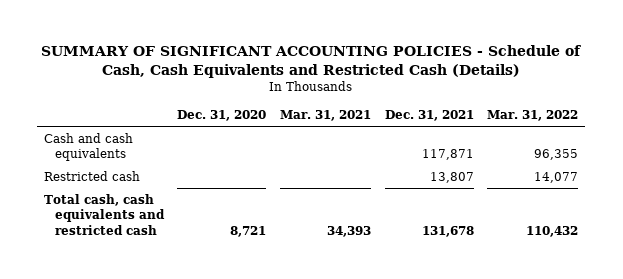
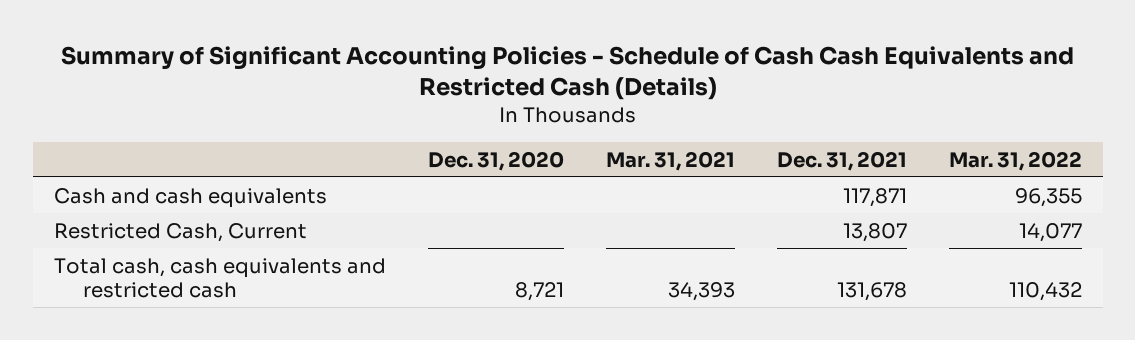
- SUMMARY OF SIGNIFICANT ACCOUNTING POLICIES - Schedule of Cash, Cash Equivalents and Restricted Cash (Details)
+ Summary of Significant Accounting Policies - Schedule of Cash Cash Equivalents and Restricted Cash (Details)
- Restricted cash | | | 13,807 | 14,077
+ Restricted Cash, Current | | | 13,807 | 14,077

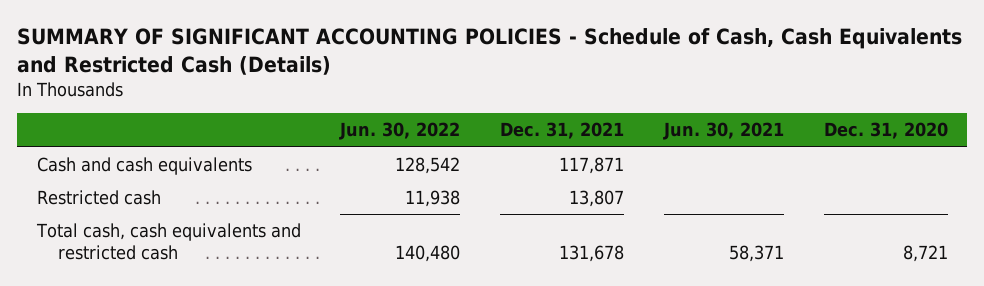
- Summary of Significant Accounting Policies - Schedule of Cash Cash Equivalents and Restricted Cash (Details)
+ SUMMARY OF SIGNIFICANT ACCOUNTING POLICIES - Schedule of Cash, Cash Equivalents and Restricted Cash (Details)
- | Dec. 31, 2020 | Mar. 31, 2021 | Dec. 31, 2021 | Mar. 31, 2022
+ | Jun. 30, 2022 | Dec. 31, 2021 | Jun. 30, 2021 | Dec. 31, 2020
- Restricted Cash, Current | | | 13,807 | 14,077
+ Restricted cash | 11,938 | 13,807 | |

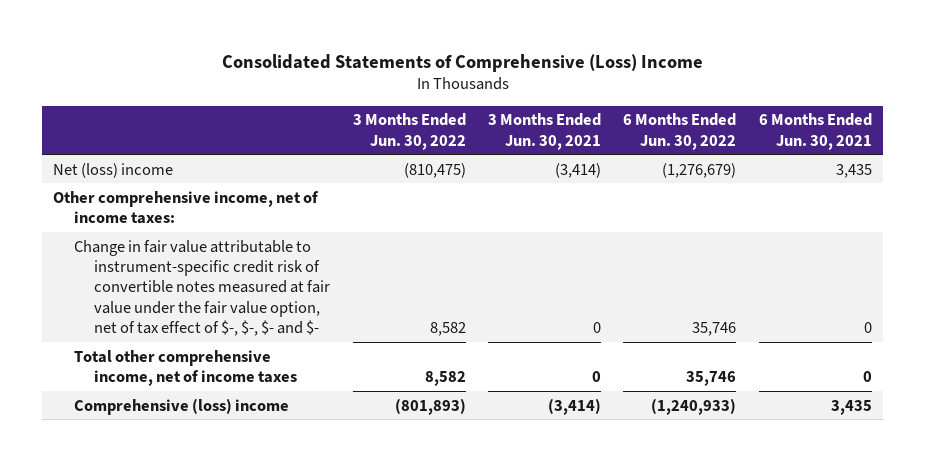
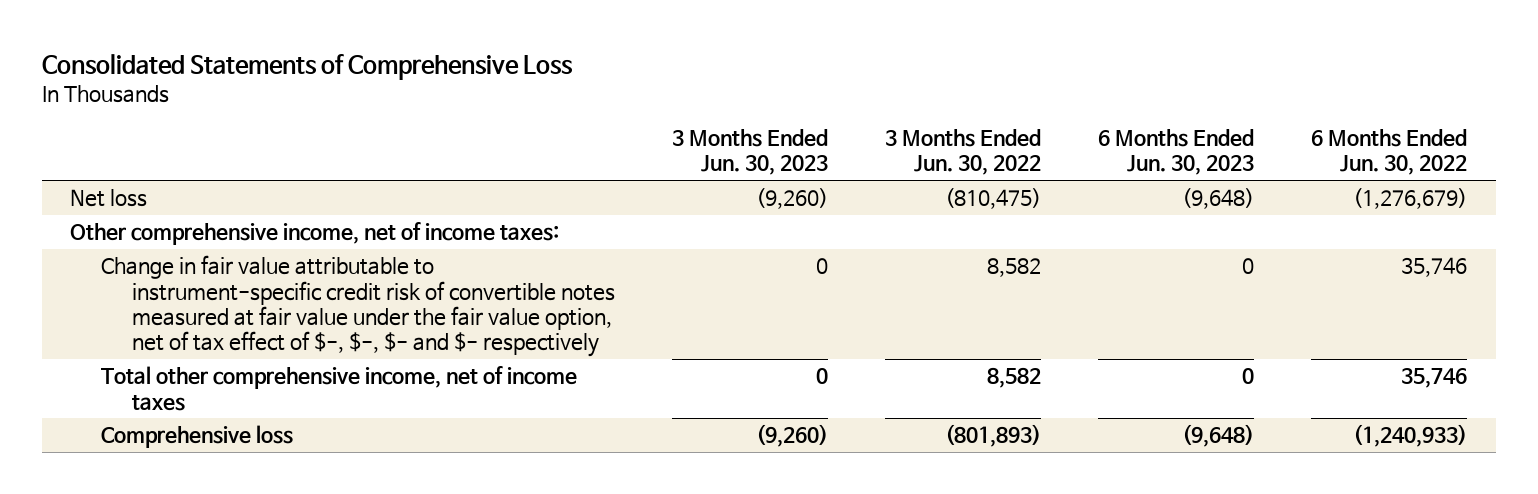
- Consolidated Statements of Comprehensive (Loss) Income
+ Consolidated Statements of Comprehensive Loss
- | 3 Months Ended Jun. 30, 2022 | 3 Months Ended Jun. 30, 2021 | 6 Months Ended Jun. 30, 2022 | 6 Months Ended Jun. 30, 2021
+ | 3 Months Ended Jun. 30, 2023 | 3 Months Ended Jun. 30, 2022 | 6 Months Ended Jun. 30, 2023 | 6 Months Ended Jun. 30, 2022
- Net (loss) income | (810,475) | (3,414) | (1,276,679) | 3,435
+ Net loss | (9,260) | (810,475) | (9,648) | (1,276,679)
- Change in fair value attributable to instrument-specific credit risk of convertible notes measured at fair value under the fair value option, net of tax effect of $-, $-, $- and $- | 8,582 | 0 | 35,746 | 0
+ Change in fair value attributable to instrument-specific credit risk of convertible notes measured at fair value under the fair value option, net of tax effect of $-, $-, $- and $- respectively | 0 | 8,582 | 0 | 35,746
- Comprehensive (loss) income | (801,893) | (3,414) | (1,240,933) | 3,435
+ Comprehensive loss | (9,260) | (801,893) | (9,648) | (1,240,933)

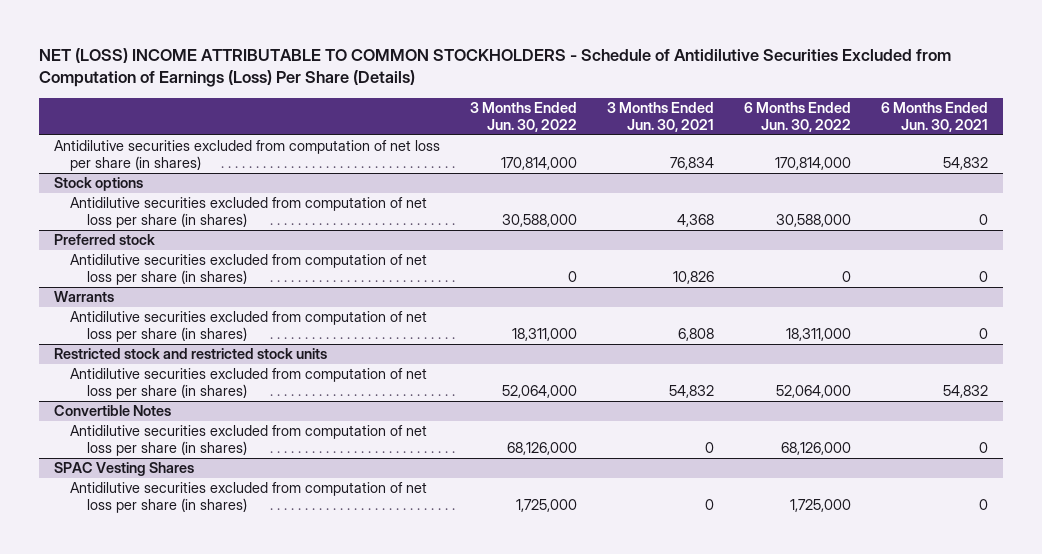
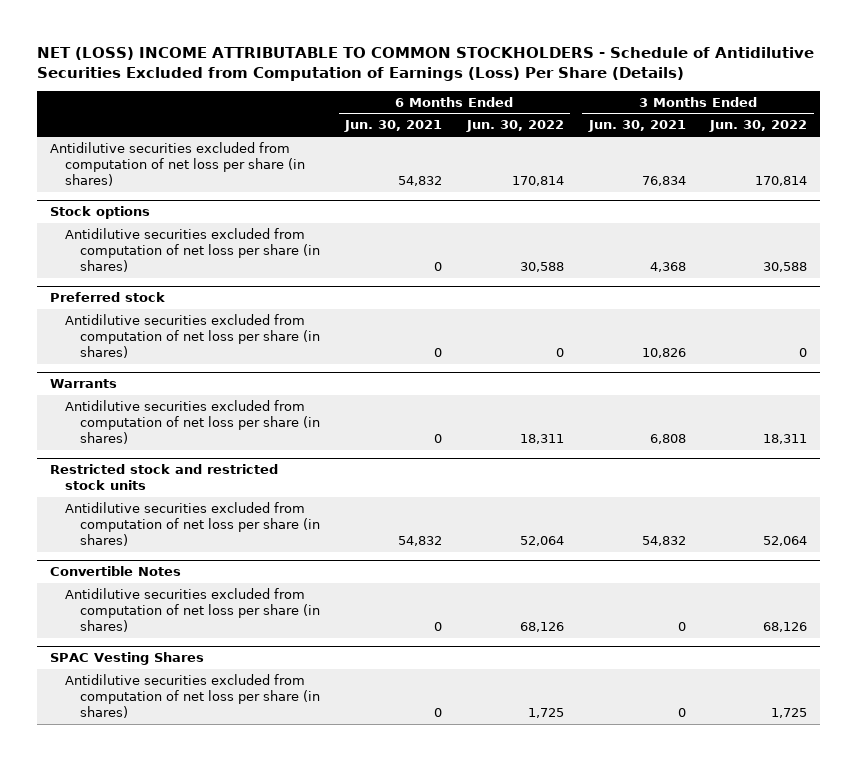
- | 3 Months Ended Jun. 30, 2022 | 3 Months Ended Jun. 30, 2021 | 6 Months Ended Jun. 30, 2022 | 6 Months Ended Jun. 30, 2021
+ | 6 Months Ended Jun. 30, 2021 | 6 Months Ended Jun. 30, 2022 | 3 Months Ended Jun. 30, 2021 | 3 Months Ended Jun. 30, 2022
- Antidilutive securities excluded from computation of net loss per share (in shares) | 170,814,000 | 76,834 | 170,814,000 | 54,832
+ Antidilutive securities excluded from computation of net loss per share (in shares) | 54,832 | 170,814 | 76,834 | 170,814
@ Stock options
- Antidilutive securities excluded from computation of net loss per share (in shares) | 30,588,000 | 4,368 | 30,588,000 | 0
+ Antidilutive securities excluded from computation of net loss per share (in shares) | 0 | 30,588 | 4,368 | 30,588
@ Warrants
- Antidilutive securities excluded from computation of net loss per share (in shares) | 18,311,000 | 6,808 | 18,311,000 | 0
+ Antidilutive securities excluded from computation of net loss per share (in shares) | 0 | 18,311 | 6,808 | 18,311
@ Restricted stock and restricted stock units
- Antidilutive securities excluded from computation of net loss per share (in shares) | 52,064,000 | 54,832 | 52,064,000 | 54,832
+ Antidilutive securities excluded from computation of net loss per share (in shares) | 54,832 | 52,064 | 54,832 | 52,064
@ Convertible Notes
- Antidilutive securities excluded from computation of net loss per share (in shares) | 68,126,000 | 0 | 68,126,000 | 0
+ Antidilutive securities excluded from computation of net loss per share (in shares) | 0 | 68,126 | 0 | 68,126
@ SPAC Vesting Shares
- Antidilutive securities excluded from computation of net loss per share (in shares) | 1,725,000 | 0 | 1,725,000 | 0
+ Antidilutive securities excluded from computation of net loss per share (in shares) | 0 | 1,725 | 0 | 1,725

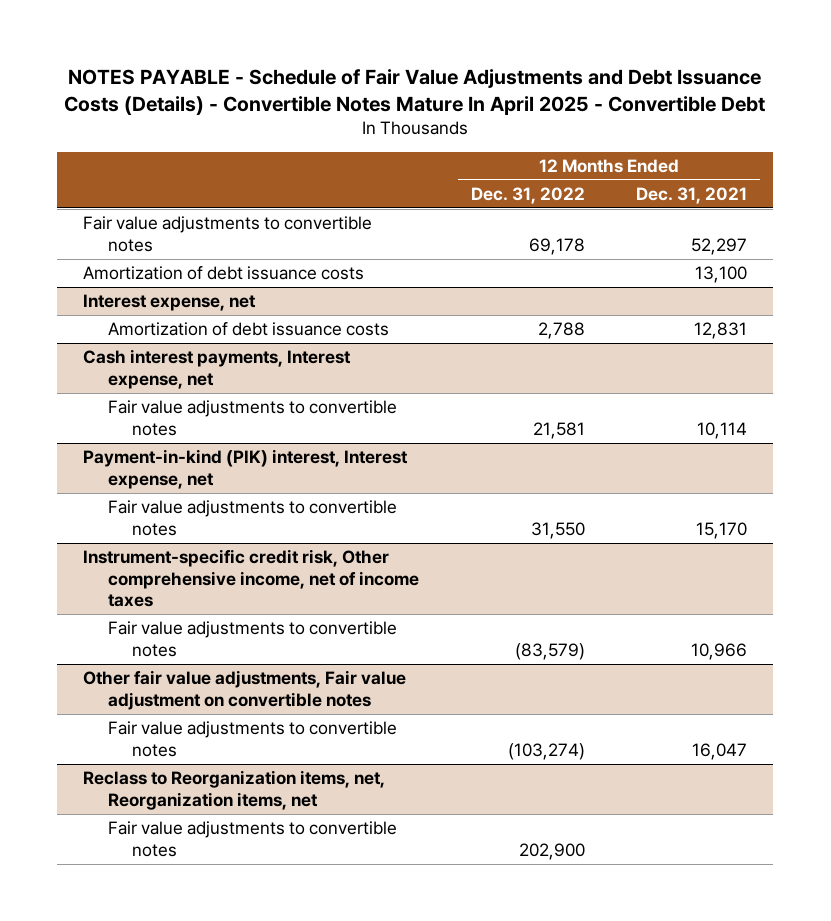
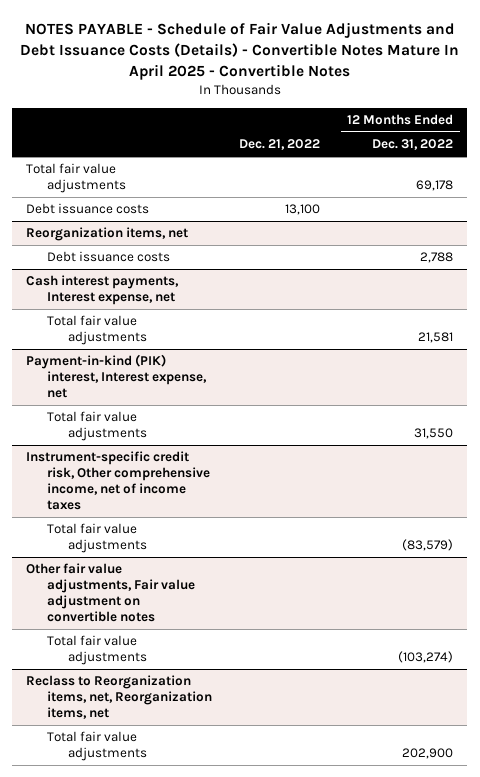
- NOTES PAYABLE - Schedule of Fair Value Adjustments and Debt Issuance Costs (Details) - Convertible Notes Mature In April 2025 - Convertible Debt
+ NOTES PAYABLE - Schedule of Fair Value Adjustments and Debt Issuance Costs (Details) - Convertible Notes Mature In April 2025 - Convertible Notes
- | 12 Months Ended Dec. 31, 2022 | 12 Months Ended Dec. 31, 2021
+ | Dec. 21, 2022 | 12 Months Ended Dec. 31, 2022
- Fair value adjustments to convertible notes | 69,178 | 52,297
- Amortization of debt issuance costs | | 13,100
- Interest expense, net
- Amortization of debt issuance costs | 2,788 | 12,831
+ Total fair value adjustments | | 69,178
+ Debt issuance costs | 13,100 |
+ Reorganization items, net
+ Debt issuance costs | | 2,788
@ Cash interest payments, Interest expense, net
- Fair value adjustments to convertible notes | 21,581 | 10,114
+ Total fair value adjustments | | 21,581
@ Payment-in-kind (PIK) interest, Interest expense, net
- Fair value adjustments to convertible notes | 31,550 | 15,170
+ Total fair value adjustments | | 31,550
@ Instrument-specific credit risk, Other comprehensive income, net of income taxes
- Fair value adjustments to convertible notes | (83,579) | 10,966
+ Total fair value adjustments | | (83,579)
@ Other fair value adjustments, Fair value adjustment on convertible notes
- Fair value adjustments to convertible notes | (103,274) | 16,047
+ Total fair value adjustments | | (103,274)
@ Reclass to Reorganization items, net, Reorganization items, net
- Fair value adjustments to convertible notes | 202,900 |
+ Total fair value adjustments | | 202,900

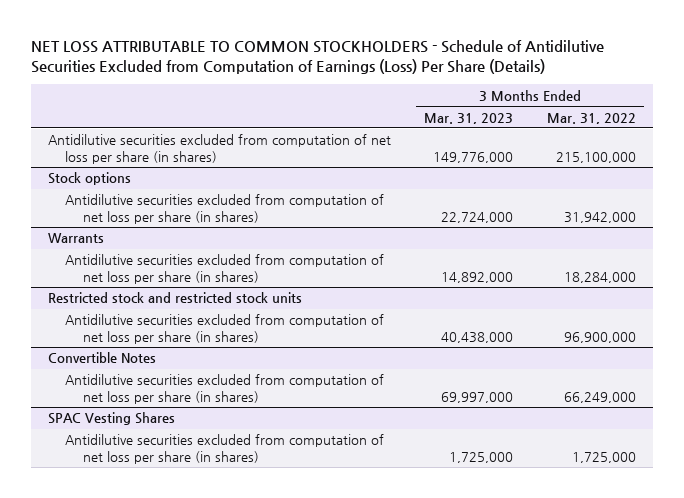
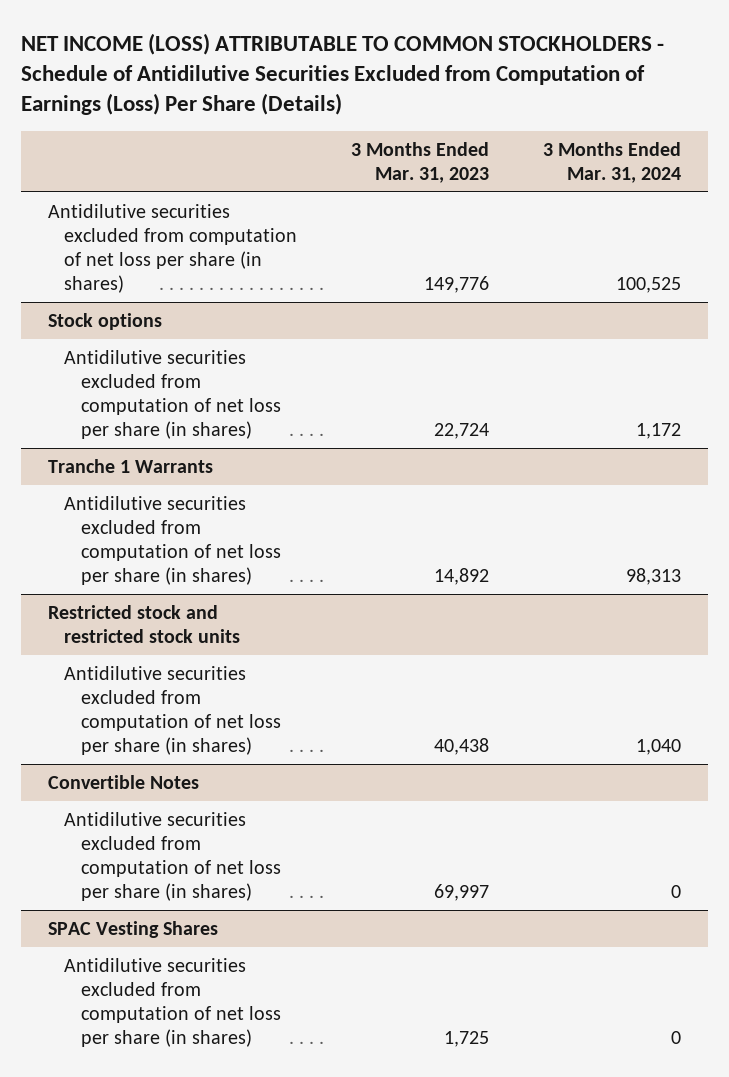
- NET LOSS ATTRIBUTABLE TO COMMON STOCKHOLDERS - Schedule of Antidilutive Securities Excluded from Computation of Earnings (Loss) Per Share (Details)
+ NET INCOME (LOSS) ATTRIBUTABLE TO COMMON STOCKHOLDERS - Schedule of Antidilutive Securities Excluded from Computation of Earnings (Loss) Per Share (Details)
- | 3 Months Ended Mar. 31, 2023 | 3 Months Ended Mar. 31, 2022
+ | 3 Months Ended Mar. 31, 2023 | 3 Months Ended Mar. 31, 2024
- Antidilutive securities excluded from computation of net loss per share (in shares) | 149,776,000 | 215,100,000
+ Antidilutive securities excluded from computation of net loss per share (in shares) | 149,776 | 100,525
@ Stock options
- Antidilutive securities excluded from computation of net loss per share (in shares) | 22,724,000 | 31,942,000
- Warrants
- Antidilutive securities excluded from computation of net loss per share (in shares) | 14,892,000 | 18,284,000
@ Stock options
+ Antidilutive securities excluded from computation of net loss per share (in shares) | 22,724 | 1,172
+ Tranche 1 Warrants
+ Antidilutive securities excluded from computation of net loss per share (in shares) | 14,892 | 98,313
@ Restricted stock and restricted stock units
- Antidilutive securities excluded from computation of net loss per share (in shares) | 40,438,000 | 96,900,000
+ Antidilutive securities excluded from computation of net loss per share (in shares) | 40,438 | 1,040
@ Convertible Notes
- Antidilutive securities excluded from computation of net loss per share (in shares) | 69,997,000 | 66,249,000
+ Antidilutive securities excluded from computation of net loss per share (in shares) | 69,997 | 0
@ SPAC Vesting Shares
- Antidilutive securities excluded from computation of net loss per share (in shares) | 1,725,000 | 1,725,000
+ Antidilutive securities excluded from computation of net loss per share (in shares) | 1,725 | 0

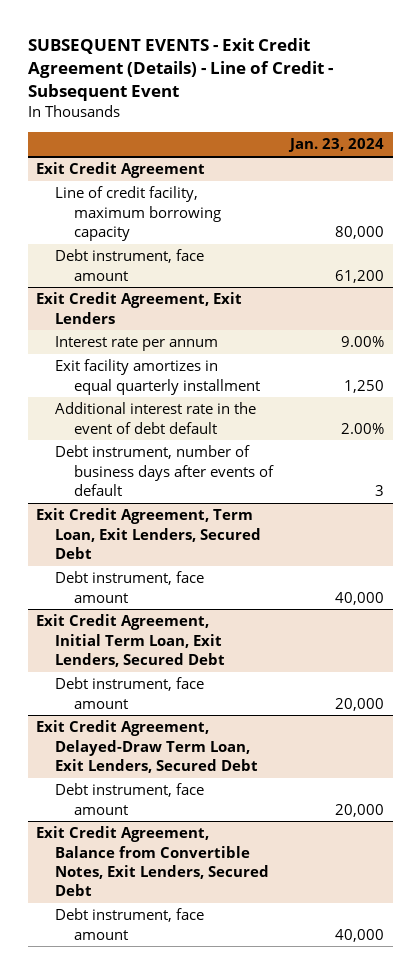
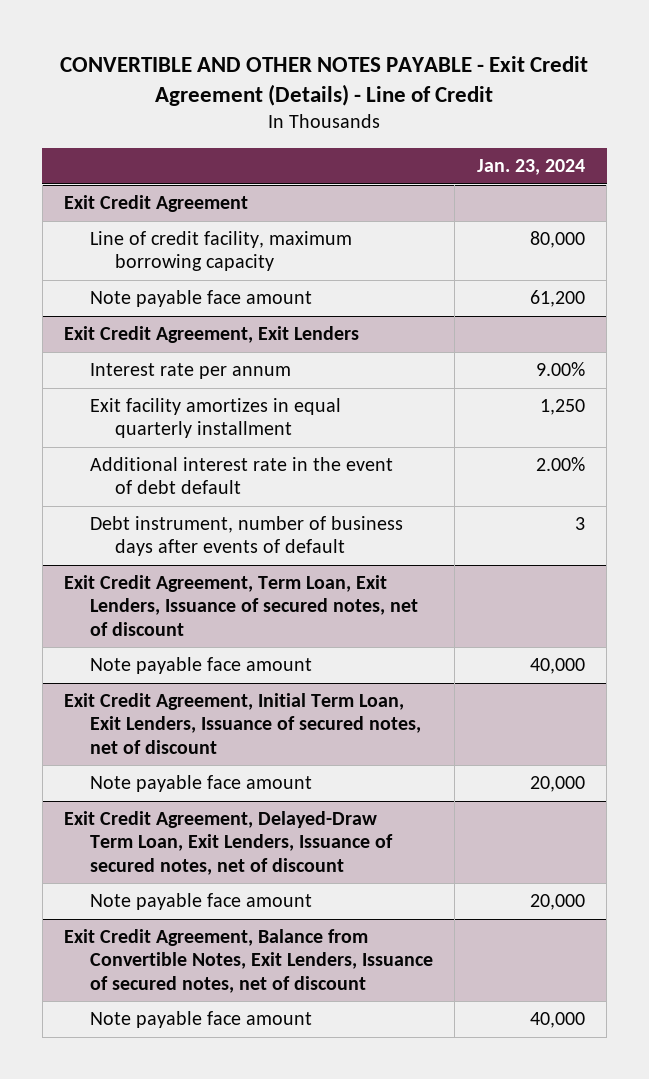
- SUBSEQUENT EVENTS - Exit Credit Agreement (Details) - Line of Credit - Subsequent Event
+ CONVERTIBLE AND OTHER NOTES PAYABLE - Exit Credit Agreement (Details) - Line of Credit
@ Exit Credit Agreement
- Debt instrument, face amount | 61,200
+ Note payable face amount | 61,200
- Exit Credit Agreement, Term Loan, Exit Lenders, Secured Debt
- Debt instrument, face amount | 40,000
- Exit Credit Agreement, Initial Term Loan, Exit Lenders, Secured Debt
- Debt instrument, face amount | 20,000
- Exit Credit Agreement, Delayed-Draw Term Loan, Exit Lenders, Secured Debt
- Debt instrument, face amount | 20,000
- Exit Credit Agreement, Balance from Convertible Notes, Exit Lenders, Secured Debt
- Debt instrument, face amount | 40,000
+ Exit Credit Agreement, Term Loan, Exit Lenders, Issuance of secured notes, net of discount
+ Note payable face amount | 40,000
+ Exit Credit Agreement, Initial Term Loan, Exit Lenders, Issuance of secured notes, net of discount
+ Note payable face amount | 20,000
+ Exit Credit Agreement, Delayed-Draw Term Loan, Exit Lenders, Issuance of secured notes, net of discount
+ Note payable face amount | 20,000
+ Exit Credit Agreement, Balance from Convertible Notes, Exit Lenders, Issuance of secured notes, net of discount
+ Note payable face amount | 40,000

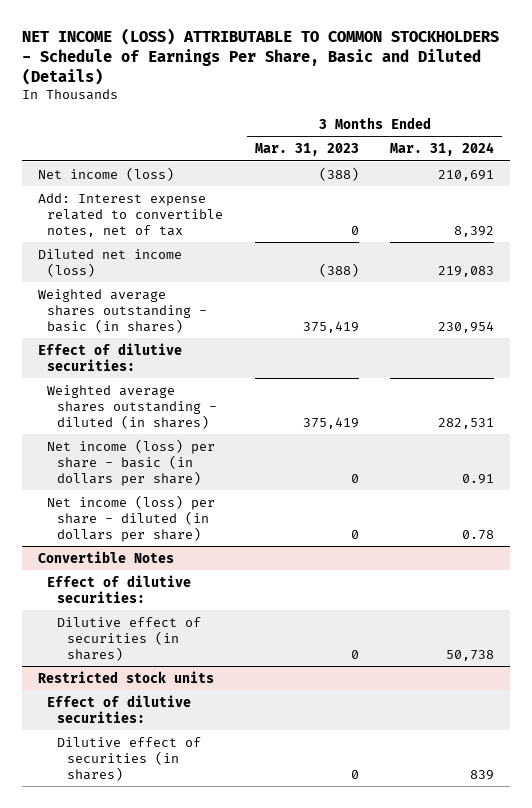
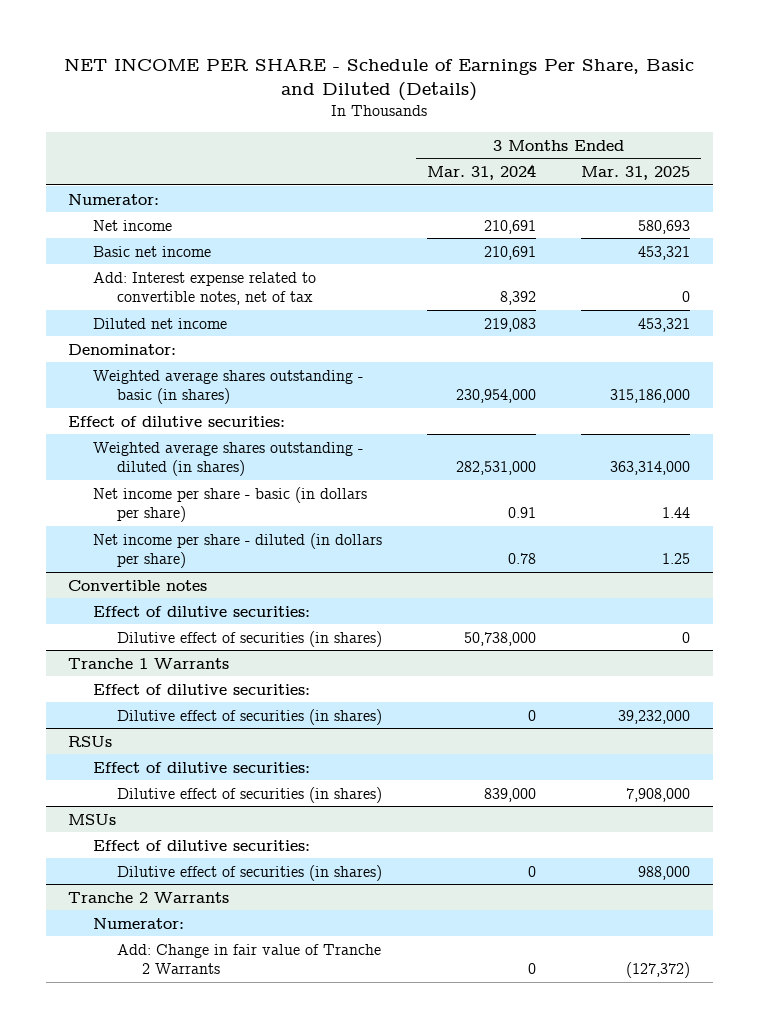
- NET INCOME (LOSS) ATTRIBUTABLE TO COMMON STOCKHOLDERS - Schedule of Earnings Per Share, Basic and Diluted (Details)
+ NET INCOME PER SHARE - Schedule of Earnings Per Share, Basic and Diluted (Details)
- | 3 Months Ended Mar. 31, 2023 | 3 Months Ended Mar. 31, 2024
+ | 3 Months Ended Mar. 31, 2024 | 3 Months Ended Mar. 31, 2025
- Net income (loss) | (388) | 210,691
+ Numerator:
+ Net income | 210,691 | 580,693
+ Basic net income | 210,691 | 453,321
- Diluted net income (loss) | (388) | 219,083
- Weighted average shares outstanding - basic (in shares) | 375,419 | 230,954
+ Diluted net income | 219,083 | 453,321
+ Denominator:
+ Weighted average shares outstanding - basic (in shares) | 230,954,000 | 315,186,000
- Weighted average shares outstanding - diluted (in shares) | 375,419 | 282,531
- Net income (loss) per share - basic (in dollars per share) | 0 | 0.91
- Net income (loss) per share - diluted (in dollars per share) | 0 | 0.78
- Convertible Notes
+ Weighted average shares outstanding - diluted (in shares) | 282,531,000 | 363,314,000
+ Net income per share - basic (in dollars per share) | 0.91 | 1.44
+ Net income per share - diluted (in dollars per share) | 0.78 | 1.25
+ Convertible notes
- Dilutive effect of securities (in shares) | 0 | 50,738
- Restricted stock units
+ Dilutive effect of securities (in shares) | 50,738,000 | 0
+ Tranche 1 Warrants
- Dilutive effect of securities (in shares) | 0 | 839
+ Dilutive effect of securities (in shares) | 0 | 39,232,000
+ RSUs
+ Effect of dilutive securities:
+ Dilutive effect of securities (in shares) | 839,000 | 7,908,000
+ MSUs
+ Effect of dilutive securities:
+ Dilutive effect of securities (in shares) | 0 | 988,000
+ Tranche 2 Warrants
+ Numerator:
+ Add: Change in fair value of Tranche 2 Warrants | 0 | (127,372)

